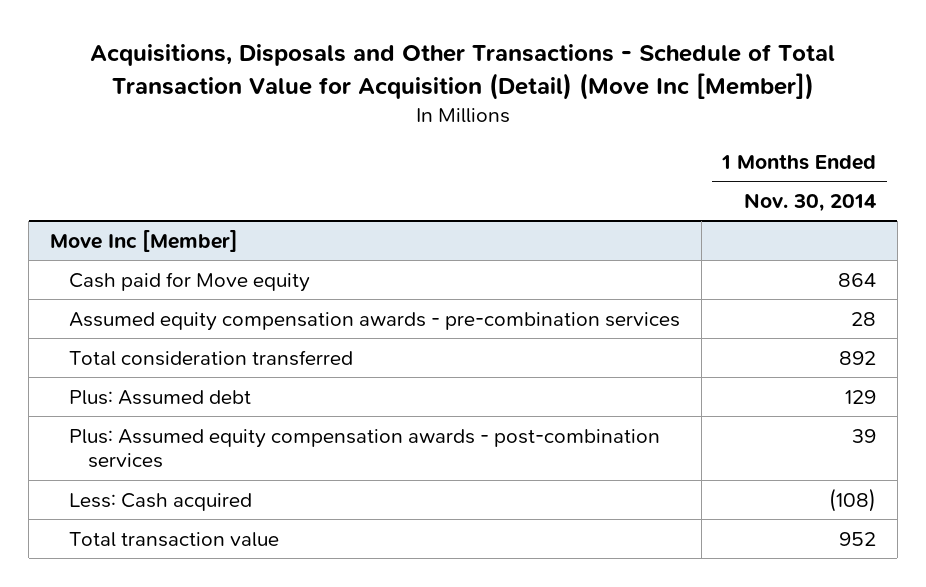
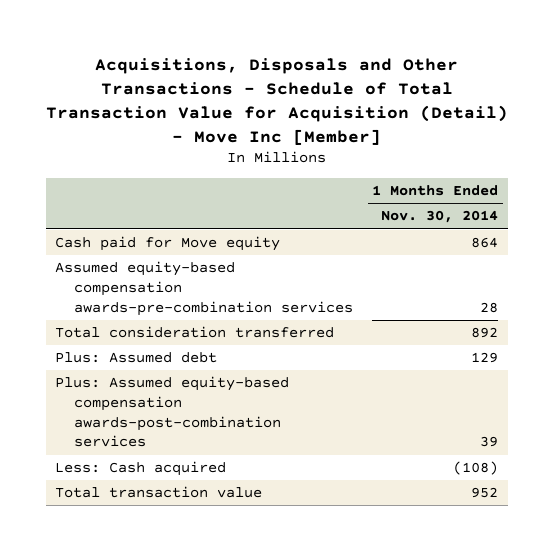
- Acquisitions, Disposals and Other Transactions - Schedule of Total Transaction Value for Acquisition (Detail) (Move Inc [Member])
+ Acquisitions, Disposals and Other Transactions - Schedule of Total Transaction Value for Acquisition (Detail) - Move Inc [Member]
- Move Inc [Member]
- Assumed equity compensation awards - pre-combination services | 28
+ Assumed equity-based compensation awards-pre-combination services | 28
- Plus: Assumed equity compensation awards - post-combination services | 39
+ Plus: Assumed equity-based compensation awards-post-combination services | 39

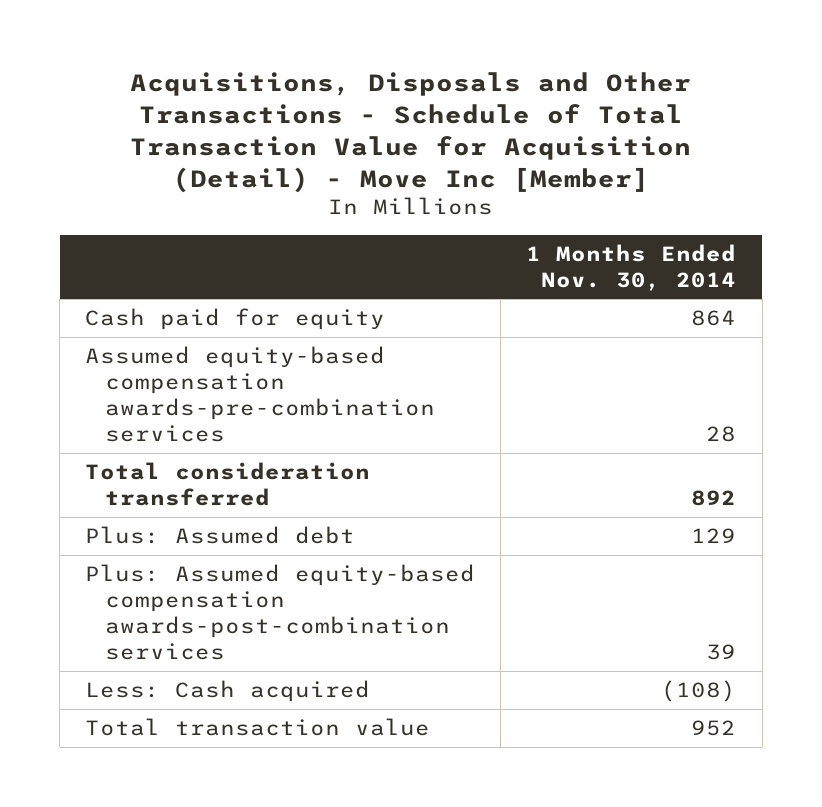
- Cash paid for Move equity | 864
+ Cash paid for equity | 864

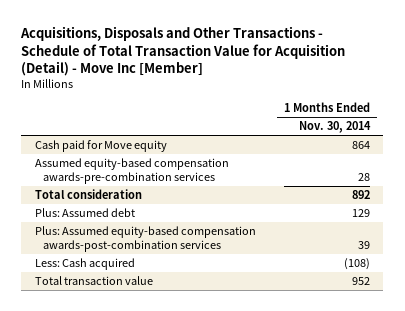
- Cash paid for equity | 864
+ Cash paid for Move equity | 864
- Total consideration transferred | 892
+ Total consideration | 892

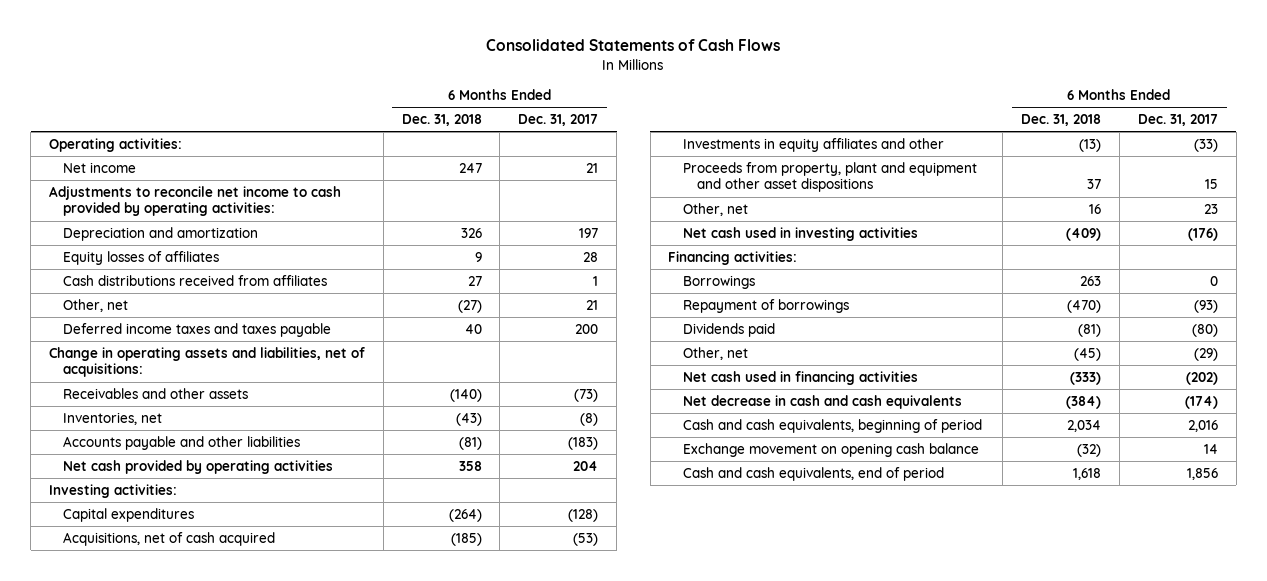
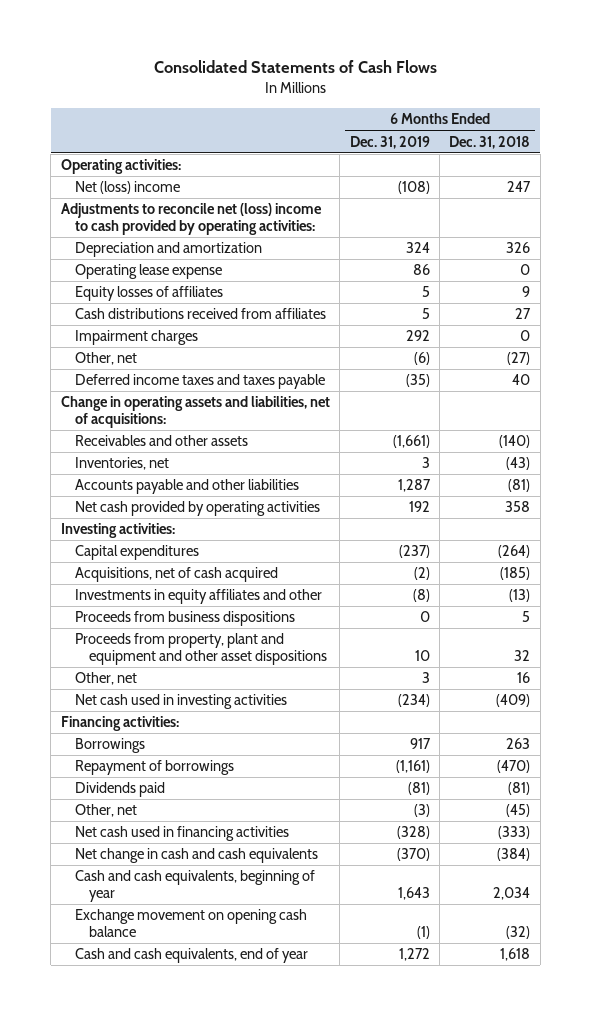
- | 6 Months Ended Dec. 31, 2018 | 6 Months Ended Dec. 31, 2017
+ | 6 Months Ended Dec. 31, 2019 | 6 Months Ended Dec. 31, 2018
- Net income | 247 | 21
- Adjustments to reconcile net income to cash provided by operating activities:
+ Net (loss) income | (108) | 247
+ Adjustments to reconcile net (loss) income to cash provided by operating activities:
+ Operating lease expense | 86 | 0
+ Impairment charges | 292 | 0
- Proceeds from property, plant and equipment and other asset dispositions | 37 | 15
+ Proceeds from business dispositions | 0 | 5
+ Proceeds from property, plant and equipment and other asset dispositions | 10 | 32
- Net decrease in cash and cash equivalents | (384) | (174)
- Cash and cash equivalents, beginning of period | 2,034 | 2,016
+ Net change in cash and cash equivalents | (370) | (384)
+ Cash and cash equivalents, beginning of year | 1,643 | 2,034
- Cash and cash equivalents, end of period | 1,618 | 1,856
+ Cash and cash equivalents, end of year | 1,272 | 1,618

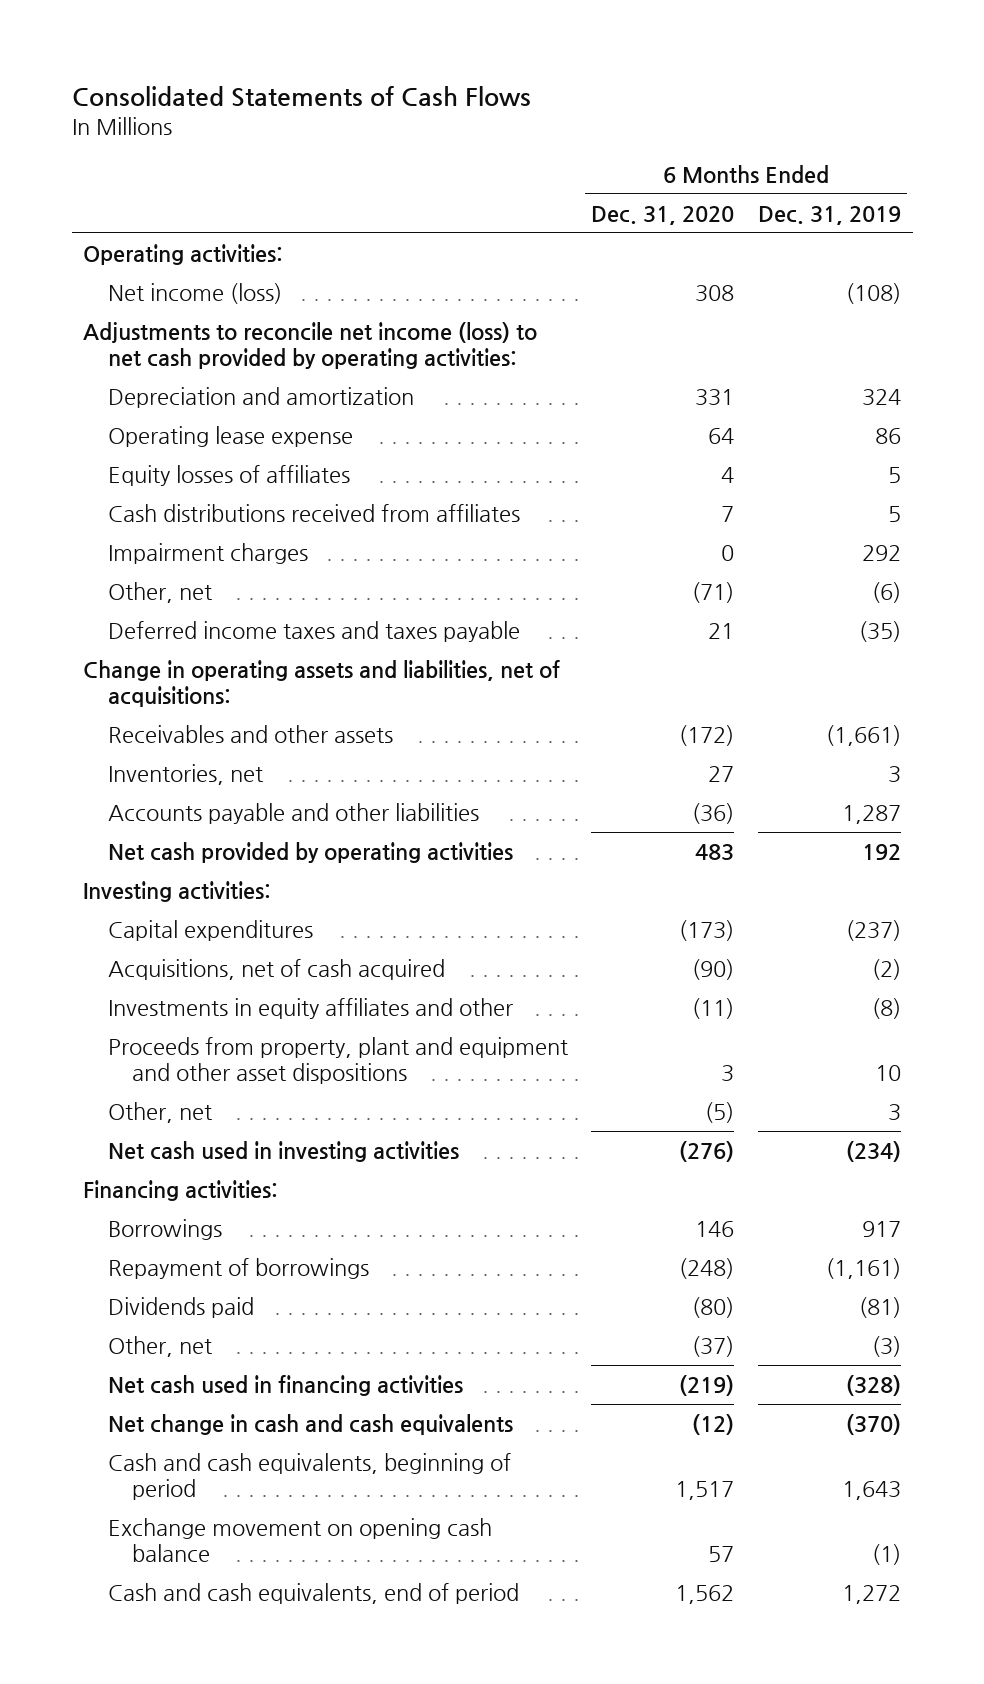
- | 6 Months Ended Dec. 31, 2019 | 6 Months Ended Dec. 31, 2018
+ | 6 Months Ended Dec. 31, 2020 | 6 Months Ended Dec. 31, 2019
- Net (loss) income | (108) | 247
- Adjustments to reconcile net (loss) income to cash provided by operating activities:
+ Net income (loss) | 308 | (108)
+ Adjustments to reconcile net income (loss) to net cash provided by operating activities:
- Proceeds from business dispositions | 0 | 5
- Cash and cash equivalents, beginning of year | 1,643 | 2,034
+ Cash and cash equivalents, beginning of period | 1,517 | 1,643
- Cash and cash equivalents, end of year | 1,272 | 1,618
+ Cash and cash equivalents, end of period | 1,562 | 1,272

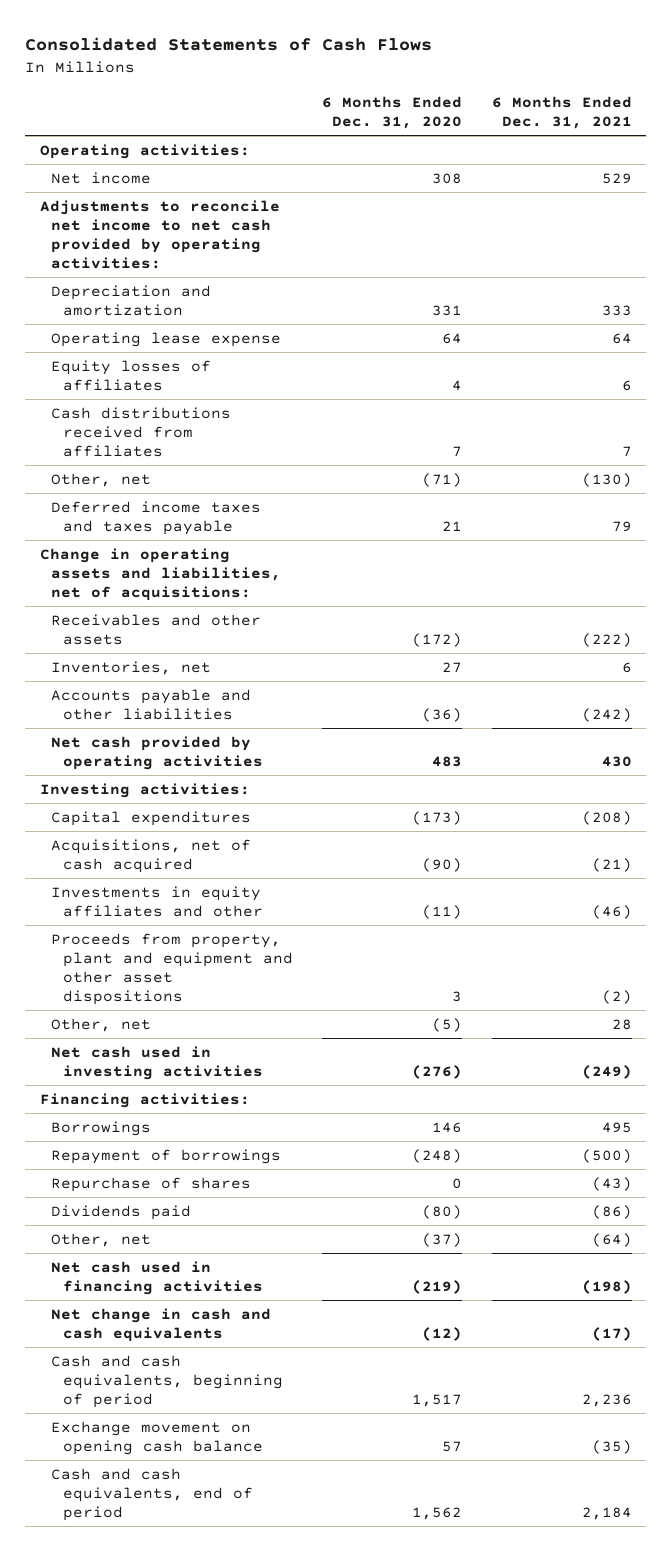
- | 6 Months Ended Dec. 31, 2020 | 6 Months Ended Dec. 31, 2019
+ | 6 Months Ended Dec. 31, 2020 | 6 Months Ended Dec. 31, 2021
- Net income (loss) | 308 | (108)
- Adjustments to reconcile net income (loss) to net cash provided by operating activities:
+ Net income | 308 | 529
+ Adjustments to reconcile net income to net cash provided by operating activities:
- Impairment charges | 0 | 292
+ Repurchase of shares | 0 | (43)

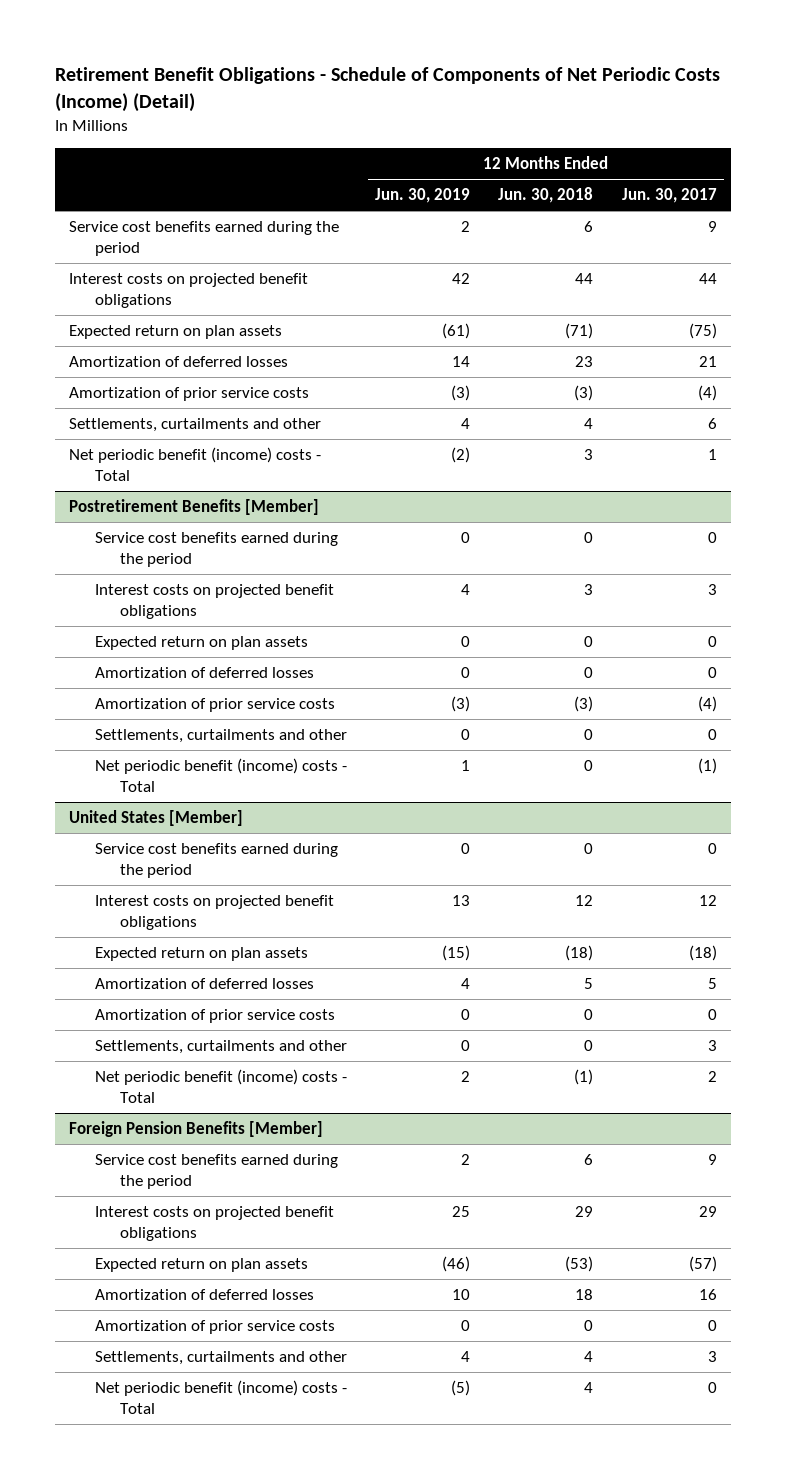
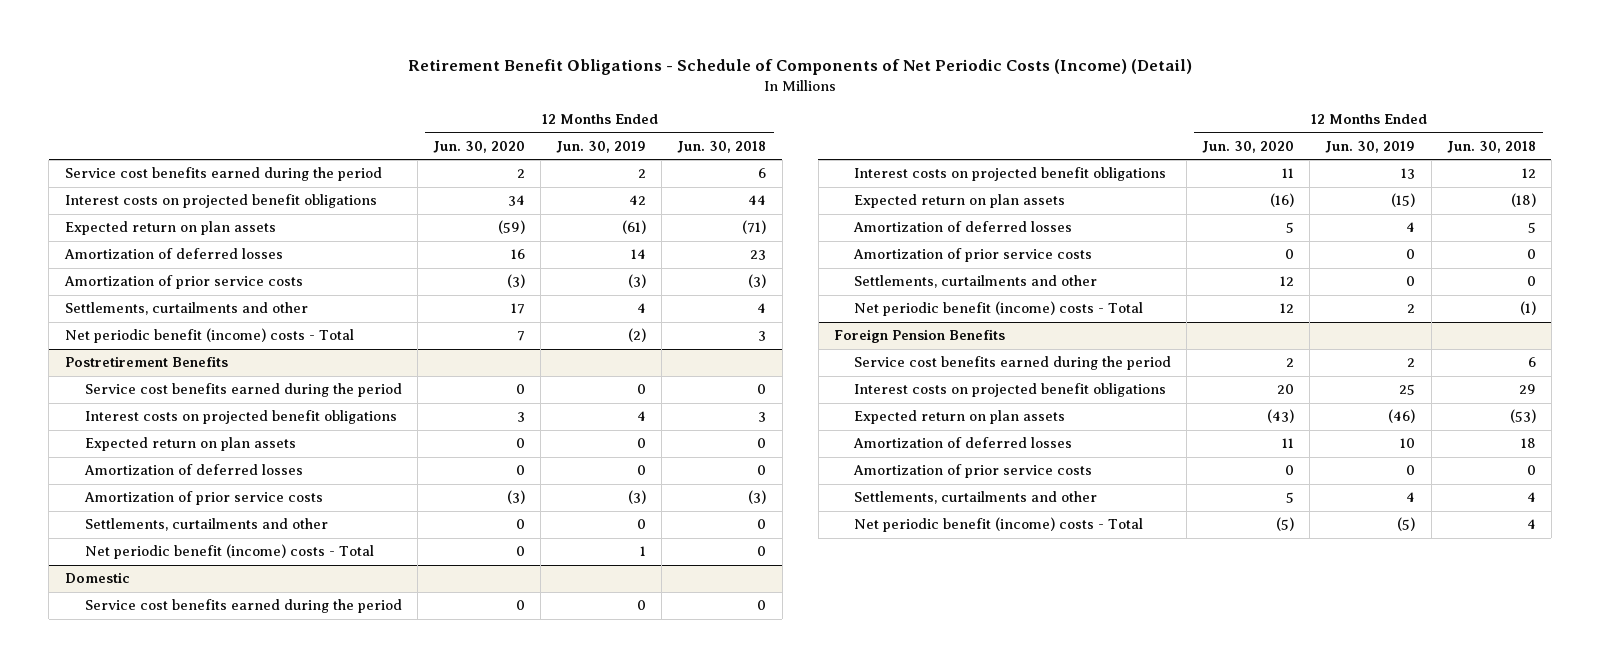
- | 12 Months Ended Jun. 30, 2019 | 12 Months Ended Jun. 30, 2018 | 12 Months Ended Jun. 30, 2017
+ | 12 Months Ended Jun. 30, 2020 | 12 Months Ended Jun. 30, 2019 | 12 Months Ended Jun. 30, 2018
- Postretirement Benefits [Member]
+ Postretirement Benefits
- United States [Member]
+ Domestic
- Foreign Pension Benefits [Member]
+ Foreign Pension Benefits

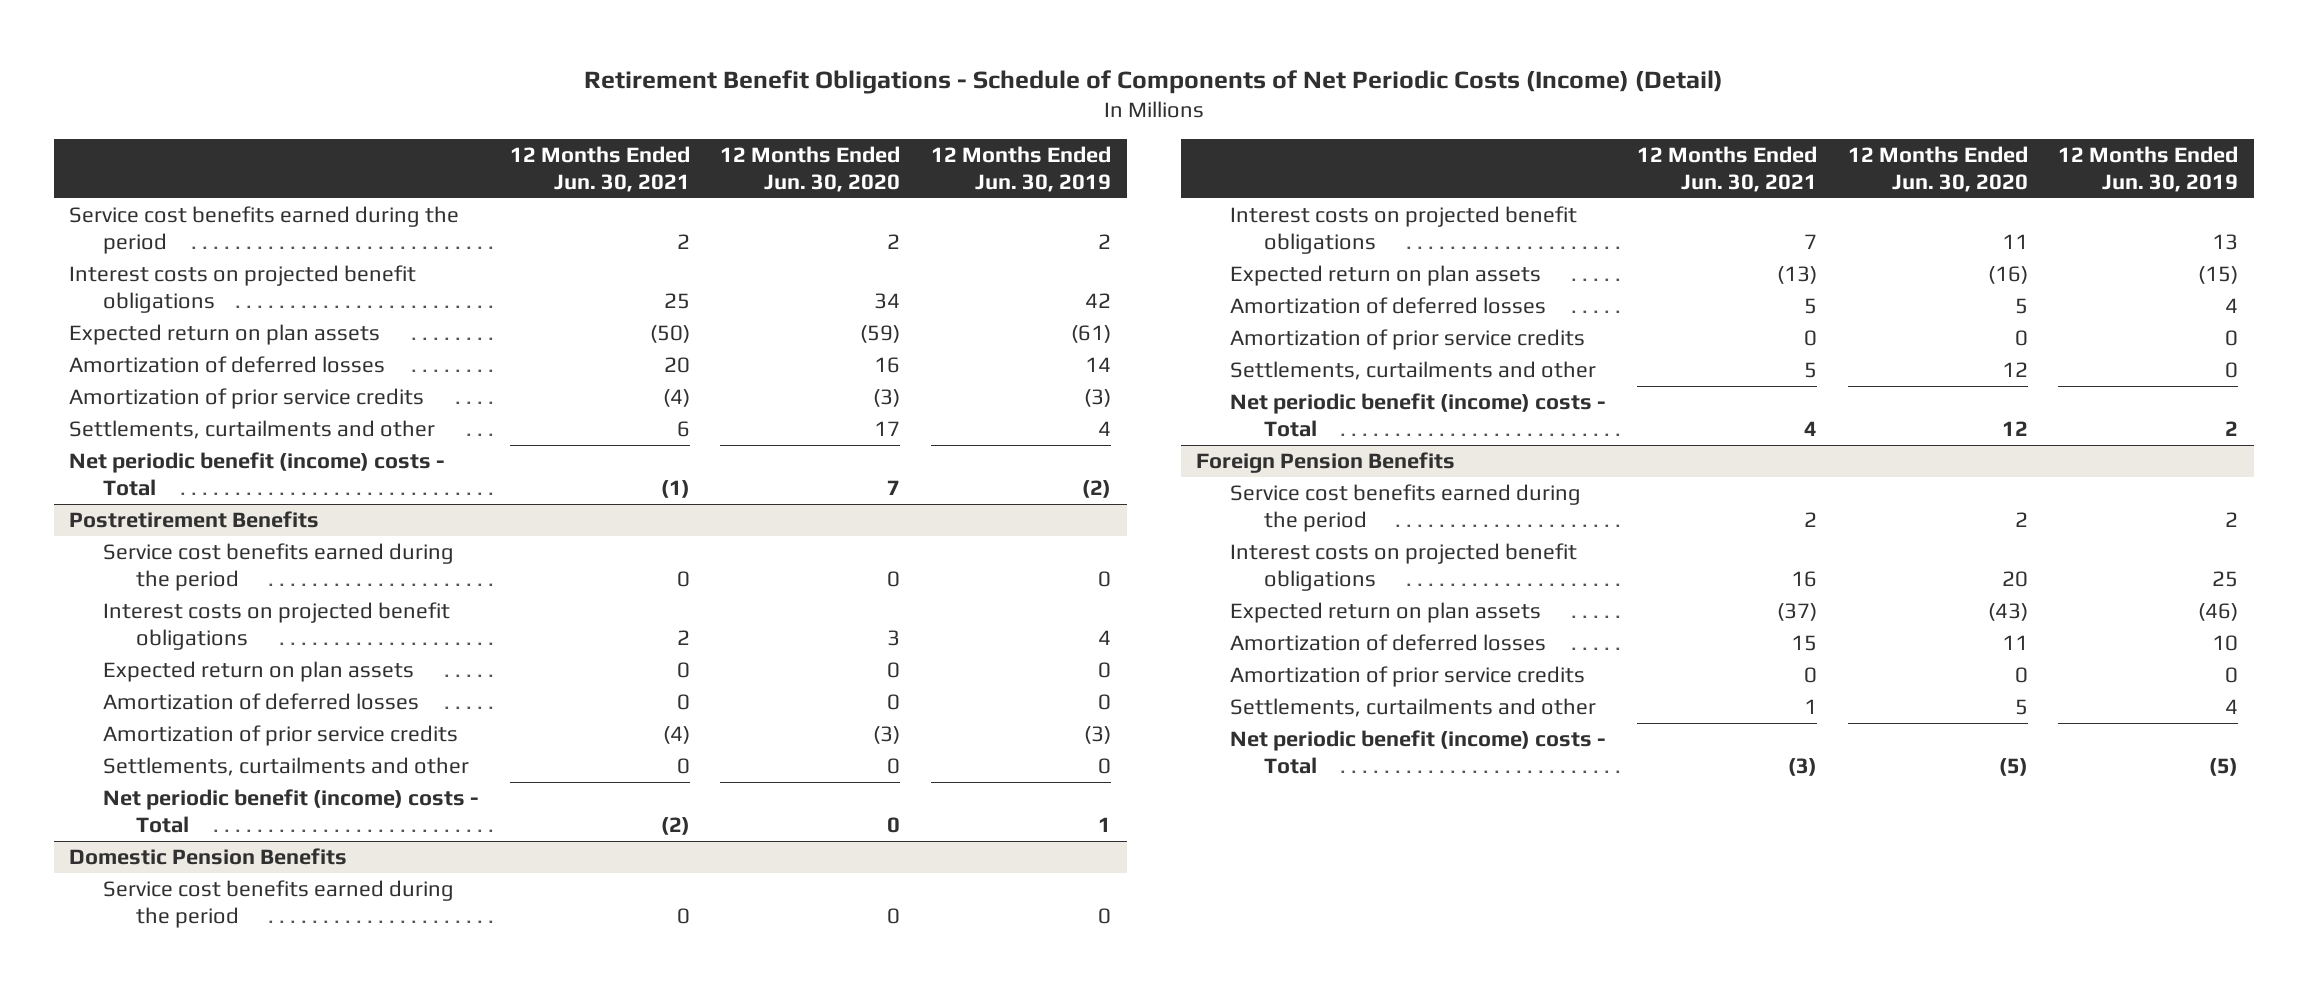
- | 12 Months Ended Jun. 30, 2020 | 12 Months Ended Jun. 30, 2019 | 12 Months Ended Jun. 30, 2018
+ | 12 Months Ended Jun. 30, 2021 | 12 Months Ended Jun. 30, 2020 | 12 Months Ended Jun. 30, 2019
- Amortization of prior service costs | (3) | (3) | (3)
+ Amortization of prior service credits | (4) | (3) | (3)
@ Postretirement Benefits
- Amortization of prior service costs | (3) | (3) | (3)
+ Amortization of prior service credits | (4) | (3) | (3)
- Domestic
+ Domestic Pension Benefits
- Amortization of prior service costs | 0 | 0 | 0
+ Amortization of prior service credits | 0 | 0 | 0
@ Foreign Pension Benefits
- Amortization of prior service costs | 0 | 0 | 0
+ Amortization of prior service credits | 0 | 0 | 0

